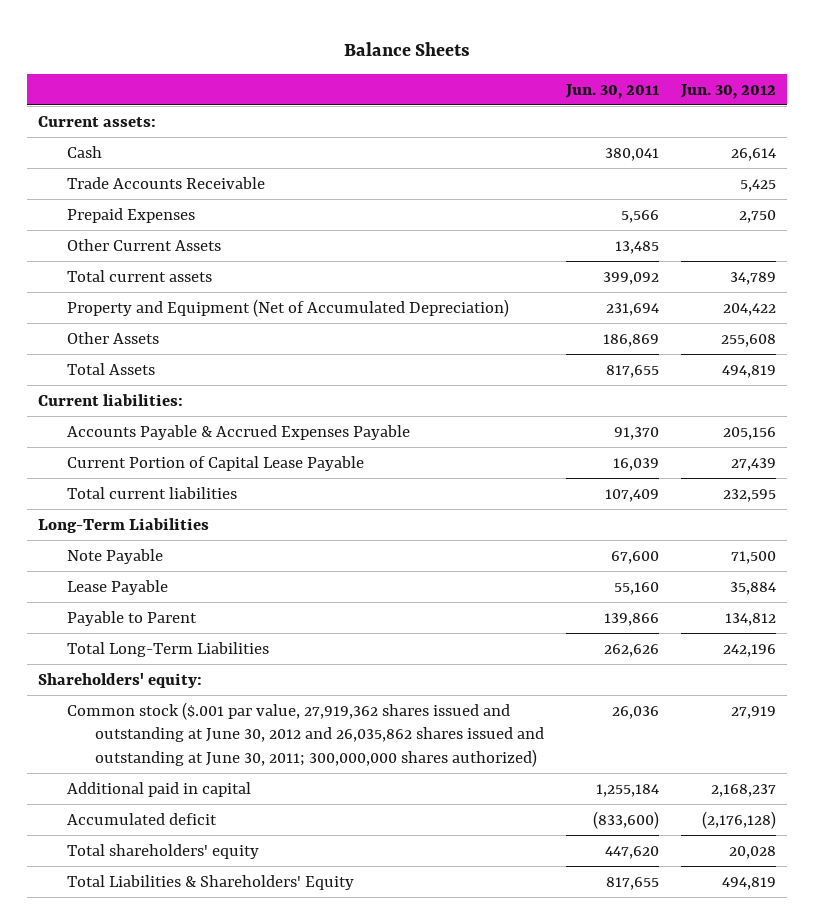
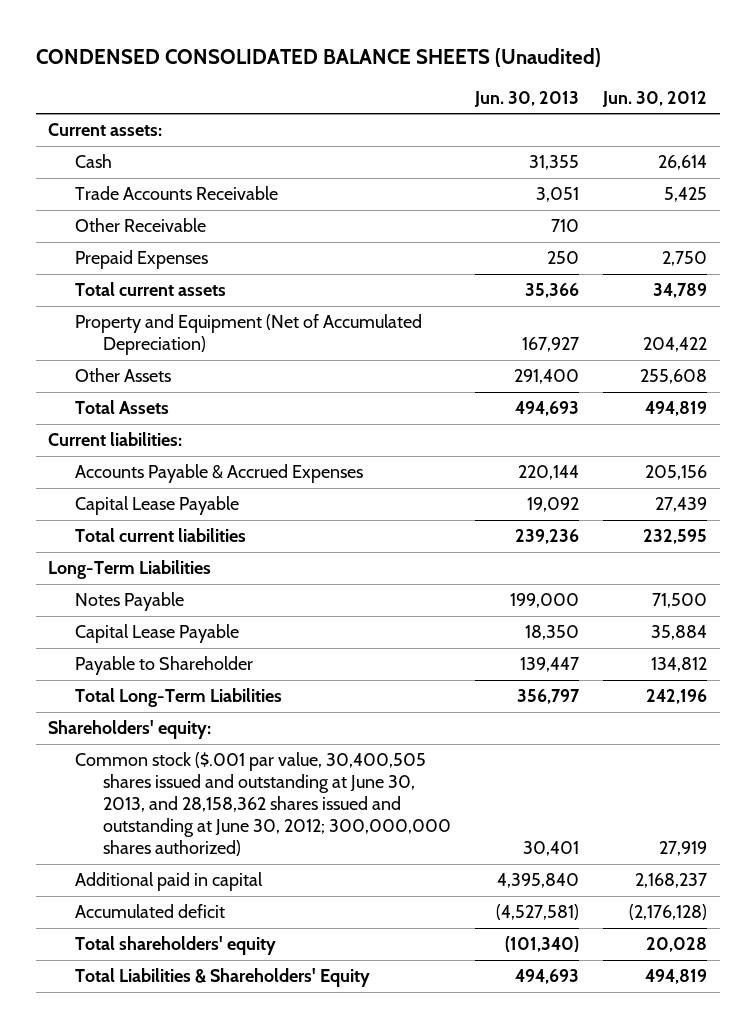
- Balance Sheets
+ CONDENSED CONSOLIDATED BALANCE SHEETS (Unaudited)
- | Jun. 30, 2011 | Jun. 30, 2012
+ | Jun. 30, 2013 | Jun. 30, 2012
+ Other Receivable | 710 |
- Other Current Assets | 13,485 |
- Accounts Payable & Accrued Expenses Payable | 91,370 | 205,156
- Current Portion of Capital Lease Payable | 16,039 | 27,439
+ Accounts Payable & Accrued Expenses | 220,144 | 205,156
+ Capital Lease Payable | 19,092 | 27,439
- Note Payable | 67,600 | 71,500
- Lease Payable | 55,160 | 35,884
- Payable to Parent | 139,866 | 134,812
+ Notes Payable | 199,000 | 71,500
+ Capital Lease Payable | 18,350 | 35,884
+ Payable to Shareholder | 139,447 | 134,812
- Common stock ($.001 par value, 27,919,362 shares issued and outstanding at June 30, 2012 and 26,035,862 shares issued and outstanding at June 30, 2011; 300,000,000 shares authorized) | 26,036 | 27,919
+ Common stock ($.001 par value, 30,400,505 shares issued and outstanding at June 30, 2013, and 28,158,362 shares issued and outstanding at June 30, 2012; 300,000,000 shares authorized) | 30,401 | 27,919

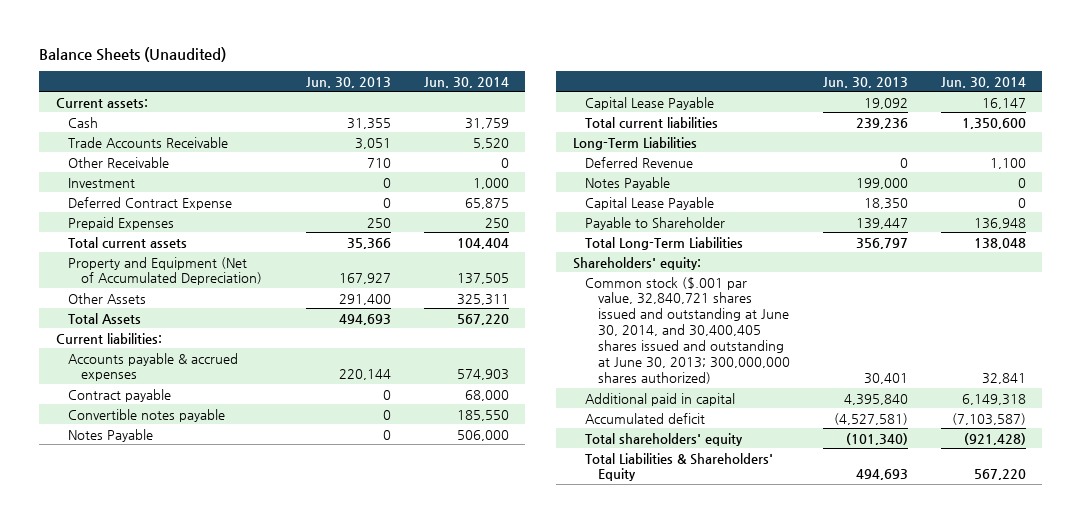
- CONDENSED CONSOLIDATED BALANCE SHEETS (Unaudited)
+ Balance Sheets (Unaudited)
- | Jun. 30, 2013 | Jun. 30, 2012
+ | Jun. 30, 2013 | Jun. 30, 2014
+ Investment | 0 | 1,000
+ Deferred Contract Expense | 0 | 65,875
- Accounts Payable & Accrued Expenses | 220,144 | 205,156
+ Accounts payable & accrued expenses | 220,144 | 574,903
+ Contract payable | 0 | 68,000
+ Convertible notes payable | 0 | 185,550
+ Notes Payable | 0 | 506,000
+ Deferred Revenue | 0 | 1,100
- Common stock ($.001 par value, 30,400,505 shares issued and outstanding at June 30, 2013, and 28,158,362 shares issued and outstanding at June 30, 2012; 300,000,000 shares authorized) | 30,401 | 27,919
+ Common stock ($.001 par value, 32,840,721 shares issued and outstanding at June 30, 2014, and 30,400,405 shares issued and outstanding at June 30, 2013; 300,000,000 shares authorized) | 30,401 | 32,841

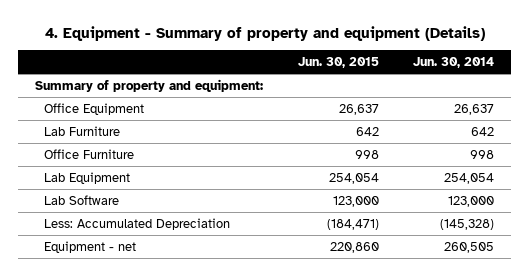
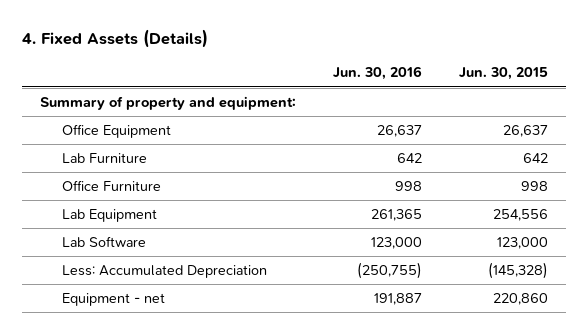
- 4. Equipment - Summary of property and equipment (Details)
+ 4. Fixed Assets (Details)
- | Jun. 30, 2015 | Jun. 30, 2014
+ | Jun. 30, 2016 | Jun. 30, 2015
- Lab Equipment | 254,054 | 254,054
+ Lab Equipment | 261,365 | 254,556
- Less: Accumulated Depreciation | (184,471) | (145,328)
+ Less: Accumulated Depreciation | (250,755) | (145,328)

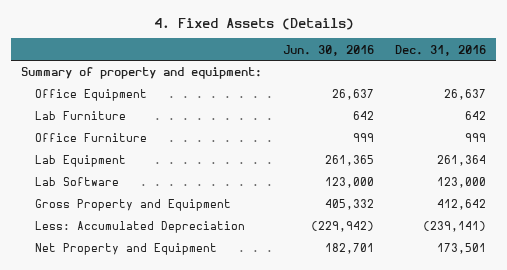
- | Jun. 30, 2016 | Jun. 30, 2015
+ | Jun. 30, 2016 | Dec. 31, 2016
- Office Furniture | 998 | 998
+ Office Furniture | 999 | 999
- Less: Accumulated Depreciation | (250,755) | (145,328)
- Equipment - net | 191,887 | 220,860
+ Gross Property and Equipment | 405,332 | 412,642
+ Less: Accumulated Depreciation | (229,942) | (239,141)
+ Net Property and Equipment | 182,701 | 173,501

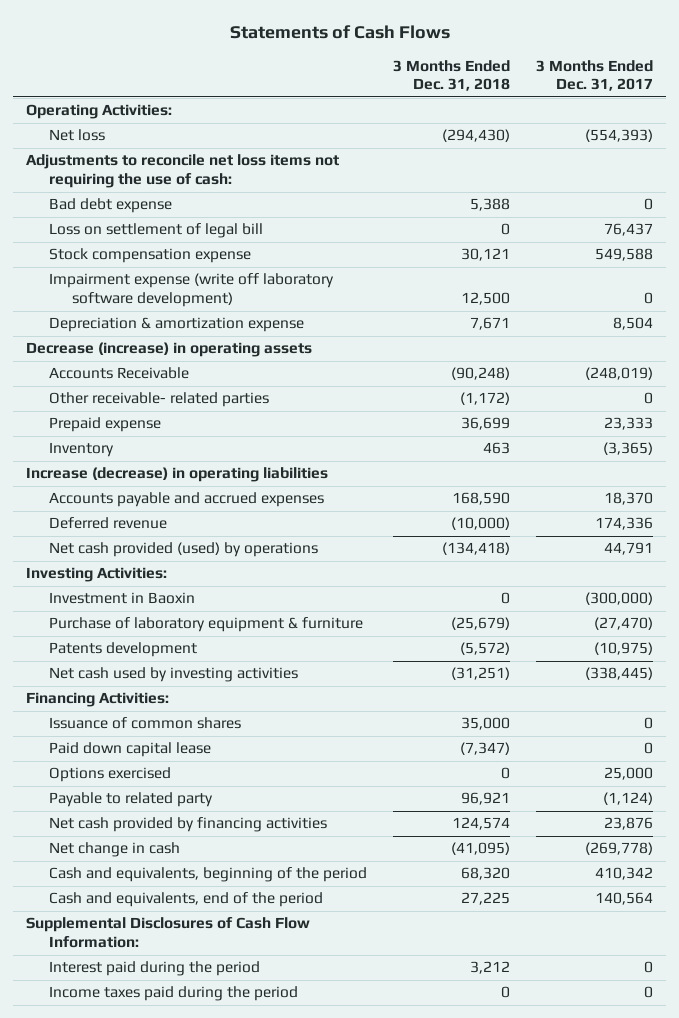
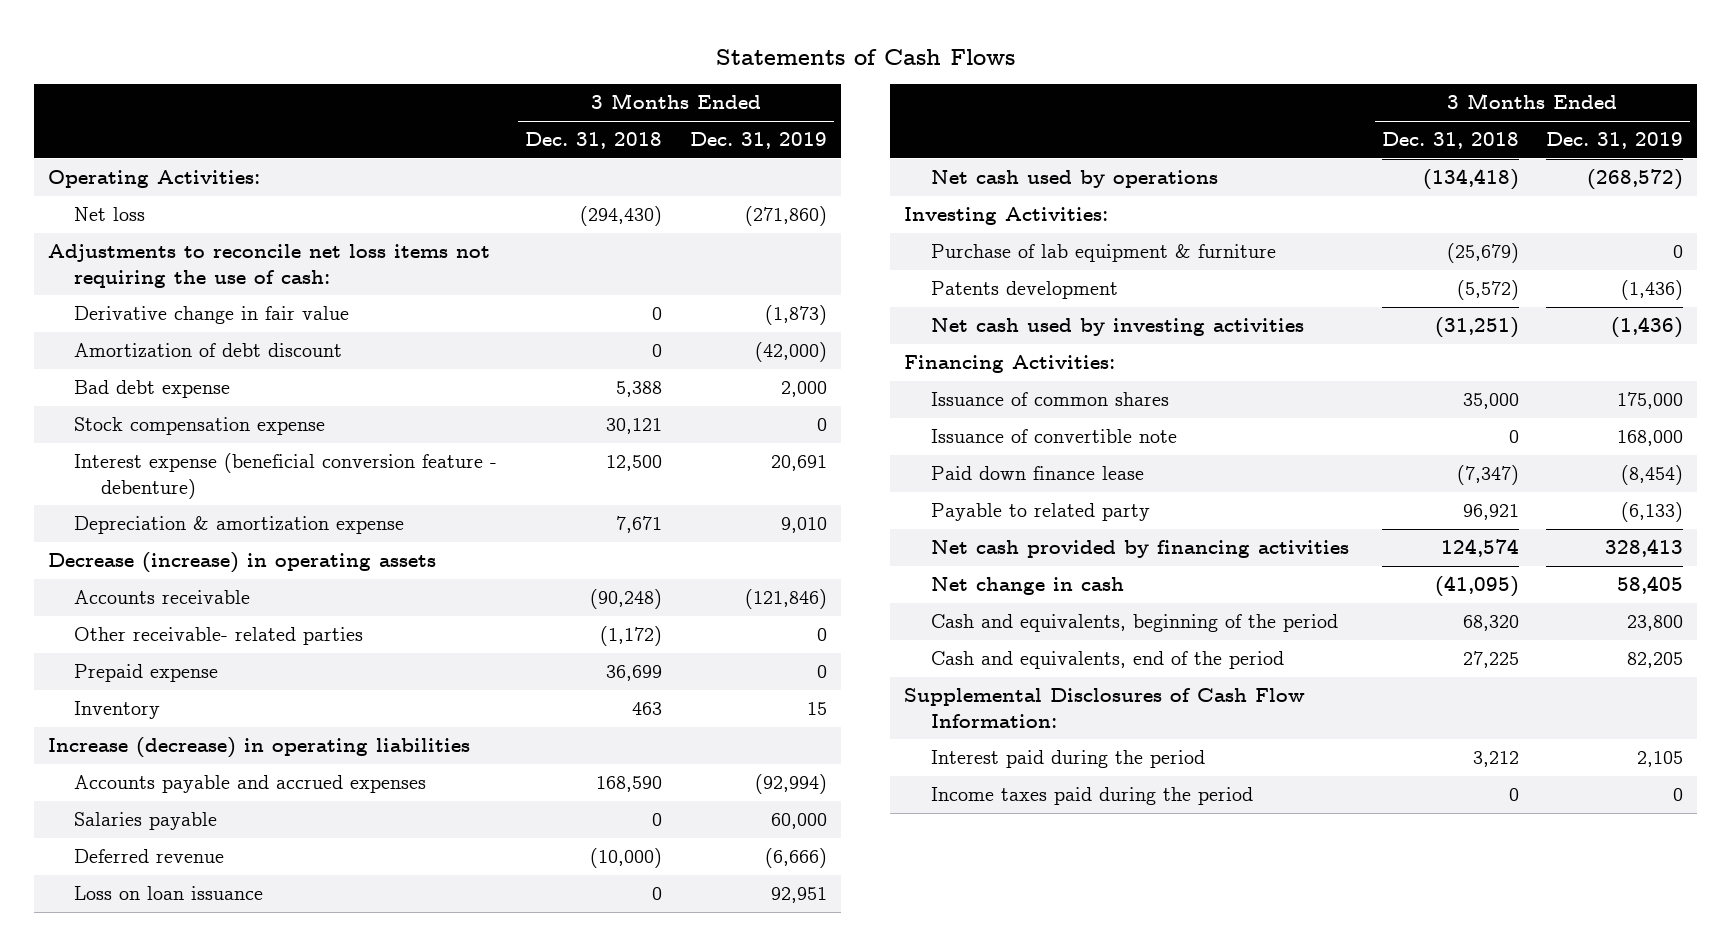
- | 3 Months Ended Dec. 31, 2018 | 3 Months Ended Dec. 31, 2017
+ | 3 Months Ended Dec. 31, 2018 | 3 Months Ended Dec. 31, 2019
+ Derivative change in fair value | 0 | (1,873)
+ Amortization of debt discount | 0 | (42,000)
- Loss on settlement of legal bill | 0 | 76,437
- Impairment expense (write off laboratory software development) | 12,500 | 0
+ Interest expense (beneficial conversion feature - debenture) | 12,500 | 20,691
- Accounts Receivable | (90,248) | (248,019)
+ Accounts receivable | (90,248) | (121,846)
+ Salaries payable | 0 | 60,000
- Net cash provided (used) by operations | (134,418) | 44,791
+ Loss on loan issuance | 0 | 92,951
+ Net cash used by operations | (134,418) | (268,572)
- Investment in Baoxin | 0 | (300,000)
- Purchase of laboratory equipment & furniture | (25,679) | (27,470)
+ Purchase of lab equipment & furniture | (25,679) | 0
- Paid down capital lease | (7,347) | 0
- Options exercised | 0 | 25,000
+ Issuance of convertible note | 0 | 168,000
+ Paid down finance lease | (7,347) | (8,454)

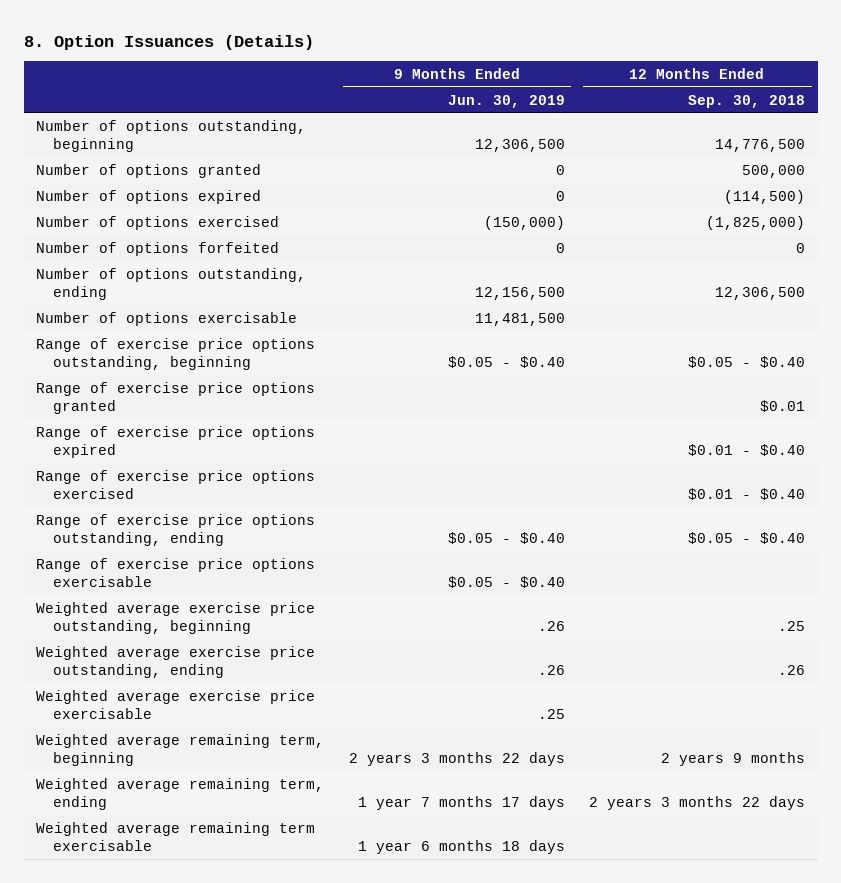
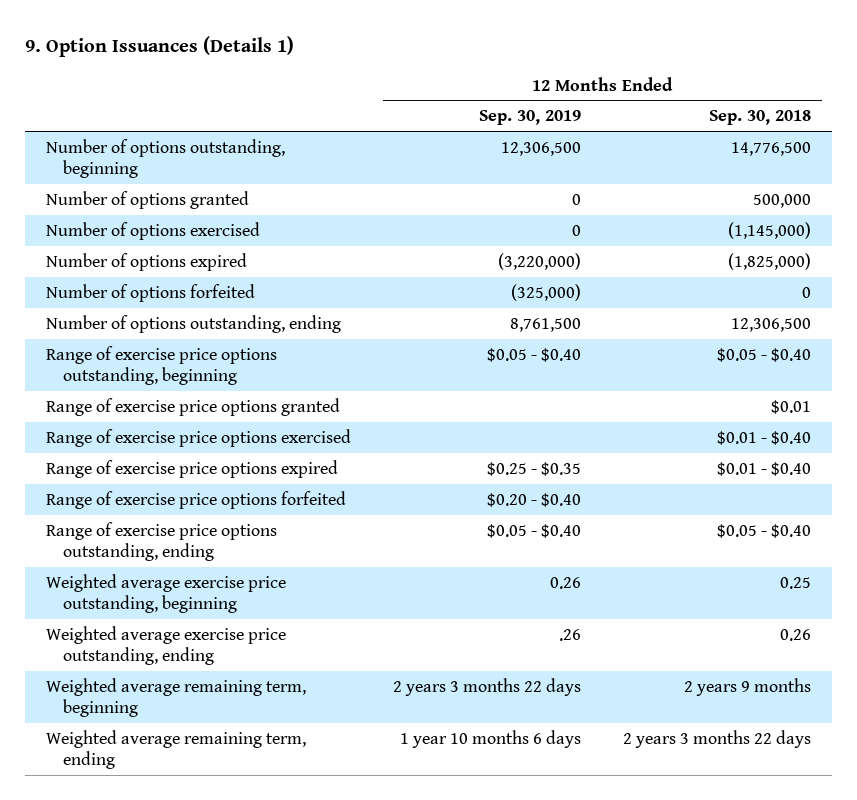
- 8. Option Issuances (Details)
+ 9. Option Issuances (Details 1)
- | 9 Months Ended Jun. 30, 2019 | 12 Months Ended Sep. 30, 2018
+ | 12 Months Ended Sep. 30, 2019 | 12 Months Ended Sep. 30, 2018
- Number of options expired | 0 | (114,500)
- Number of options exercised | (150,000) | (1,825,000)
+ Number of options exercised | 0 | (1,145,000)
+ Number of options expired | (3,220,000) | (1,825,000)
- Number of options exercisable | 11,481,500 |
moved down: Range of exercise price options expired | $0.25 - $0.35 | $0.01 - $0.40
+ Range of exercise price options forfeited | $0.20 - $0.40 |
- Range of exercise price options exercisable | $0.05 - $0.40 |
- Weighted average exercise price outstanding, beginning | .26 | .25
- Weighted average exercise price outstanding, ending | .26 | .26
- Weighted average exercise price exercisable | .25 |
+ Weighted average exercise price outstanding, beginning | 0.26 | 0.25
+ Weighted average exercise price outstanding, ending | .26 | 0.26
- Weighted average remaining term exercisable | 1 year 6 months 18 days |

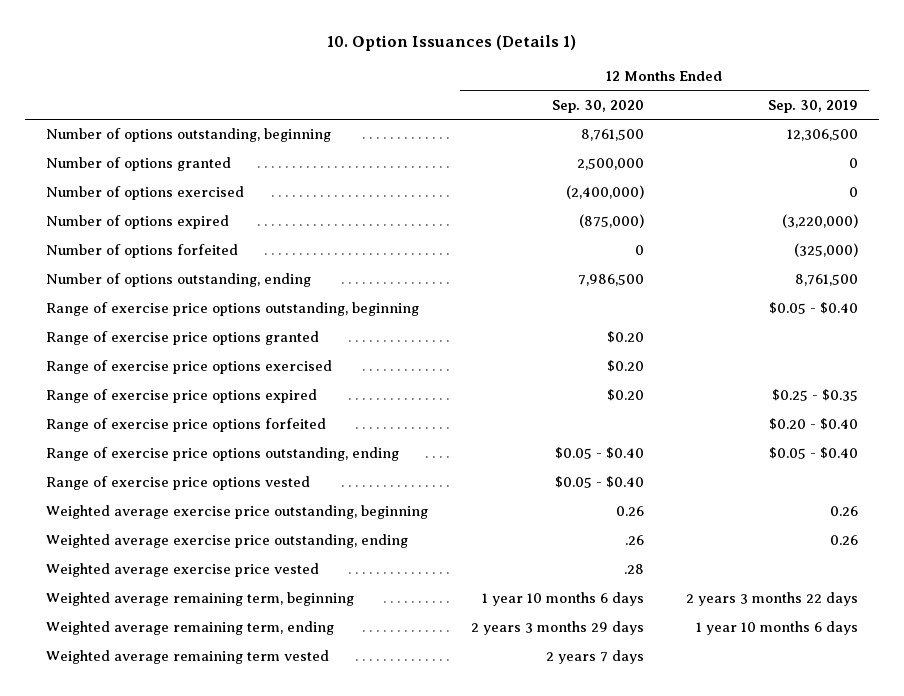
- 9. Option Issuances (Details 1)
+ 10. Option Issuances (Details 1)
- | 12 Months Ended Sep. 30, 2019 | 12 Months Ended Sep. 30, 2018
+ | 12 Months Ended Sep. 30, 2020 | 12 Months Ended Sep. 30, 2019
+ Range of exercise price options vested | $0.05 - $0.40 |
- Weighted average exercise price outstanding, ending | .26 | 0.26
+ Weighted average exercise price outstanding, ending | .26 | 0.26
+ Weighted average exercise price vested | .28 |
+ Weighted average remaining term vested | 2 years 7 days |

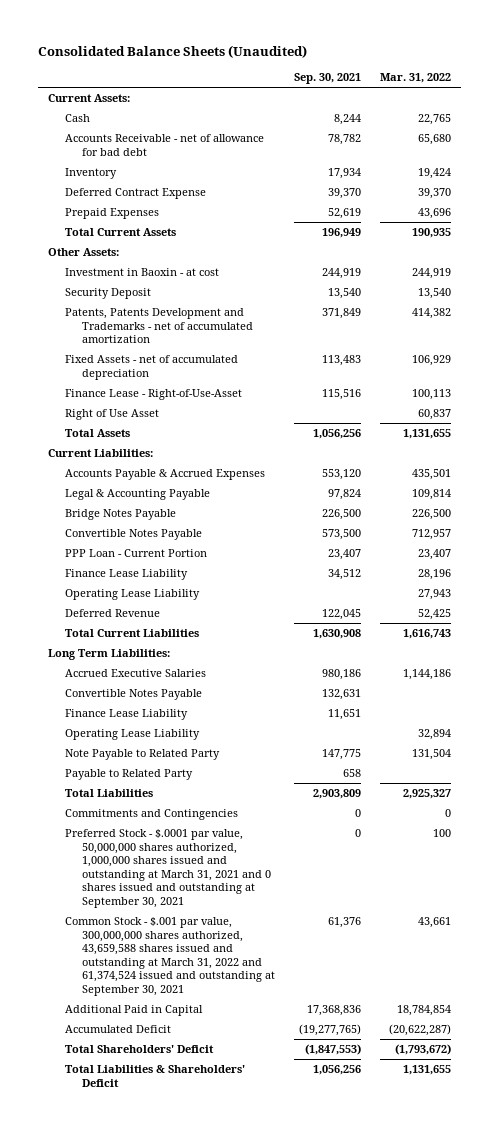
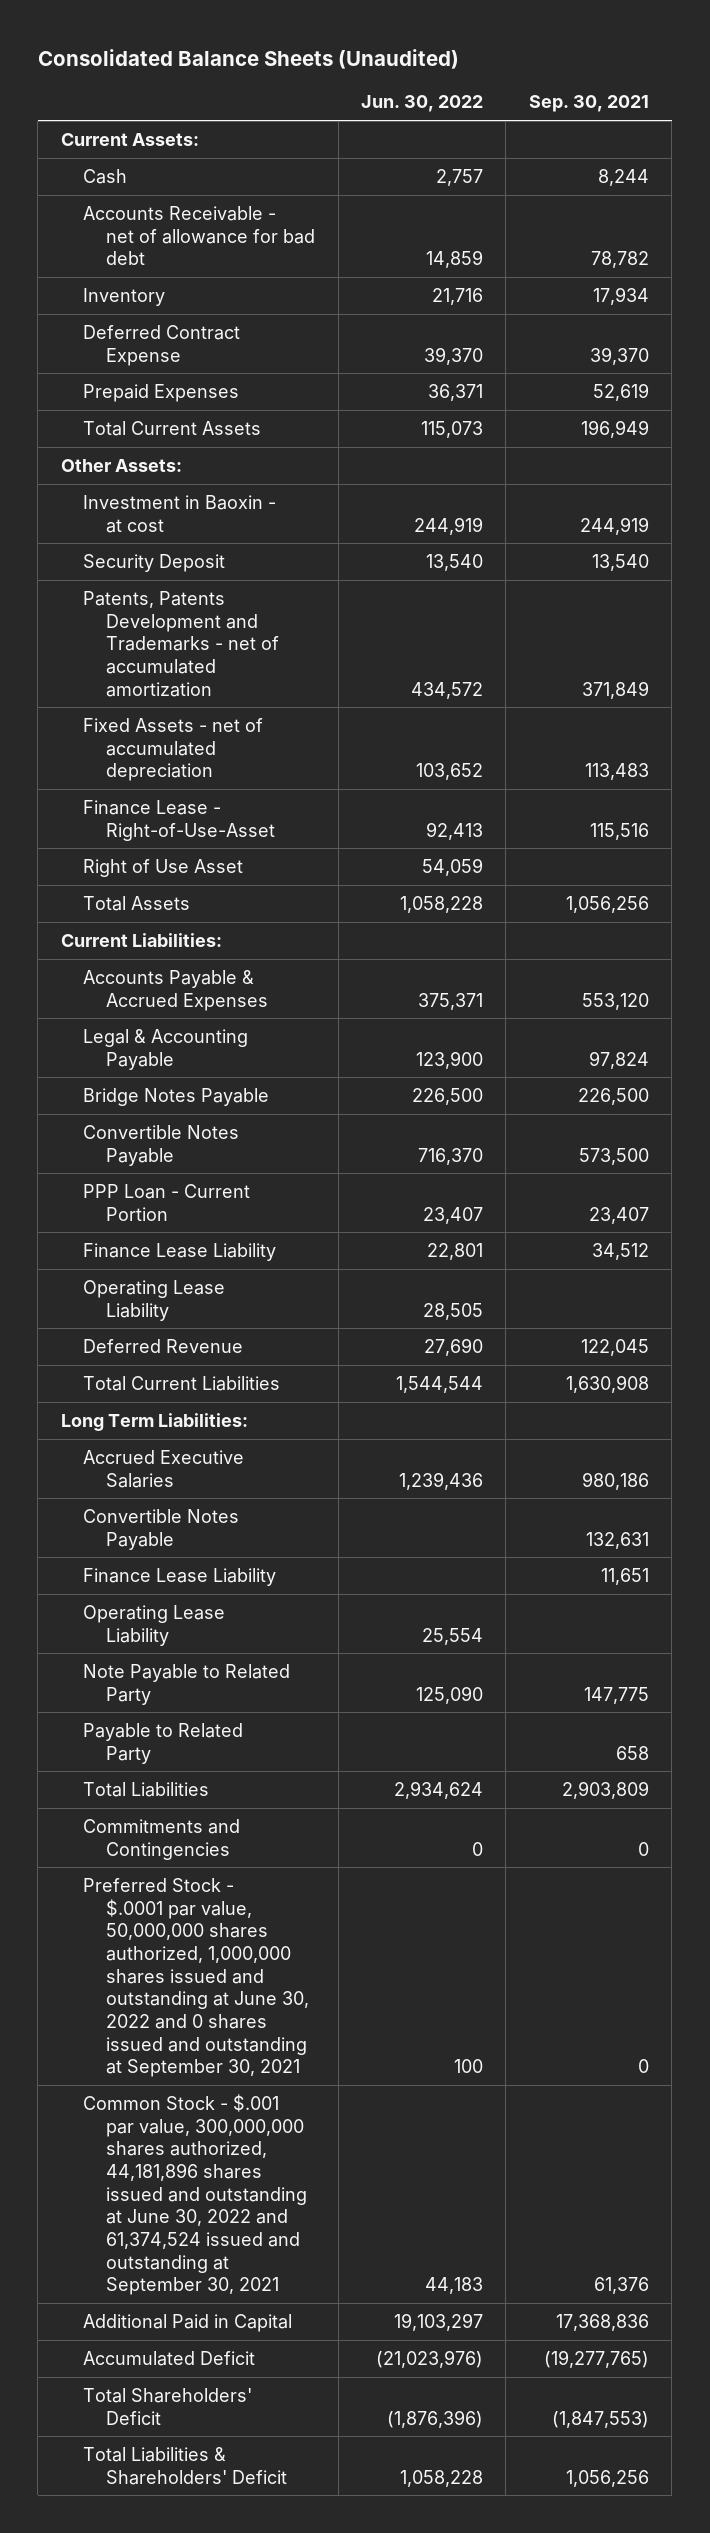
- | Sep. 30, 2021 | Mar. 31, 2022
+ | Jun. 30, 2022 | Sep. 30, 2021
- Preferred Stock - $.0001 par value, 50,000,000 shares authorized, 1,000,000 shares issued and outstanding at March 31, 2021 and 0 shares issued and outstanding at September 30, 2021 | 0 | 100
- Common Stock - $.001 par value, 300,000,000 shares authorized, 43,659,588 shares issued and outstanding at March 31, 2022 and 61,374,524 issued and outstanding at September 30, 2021 | 61,376 | 43,661
+ Preferred Stock - $.0001 par value, 50,000,000 shares authorized, 1,000,000 shares issued and outstanding at June 30, 2022 and 0 shares issued and outstanding at September 30, 2021 | 100 | 0
+ Common Stock - $.001 par value, 300,000,000 shares authorized, 44,181,896 shares issued and outstanding at June 30, 2022 and 61,374,524 issued and outstanding at September 30, 2021 | 44,183 | 61,376

